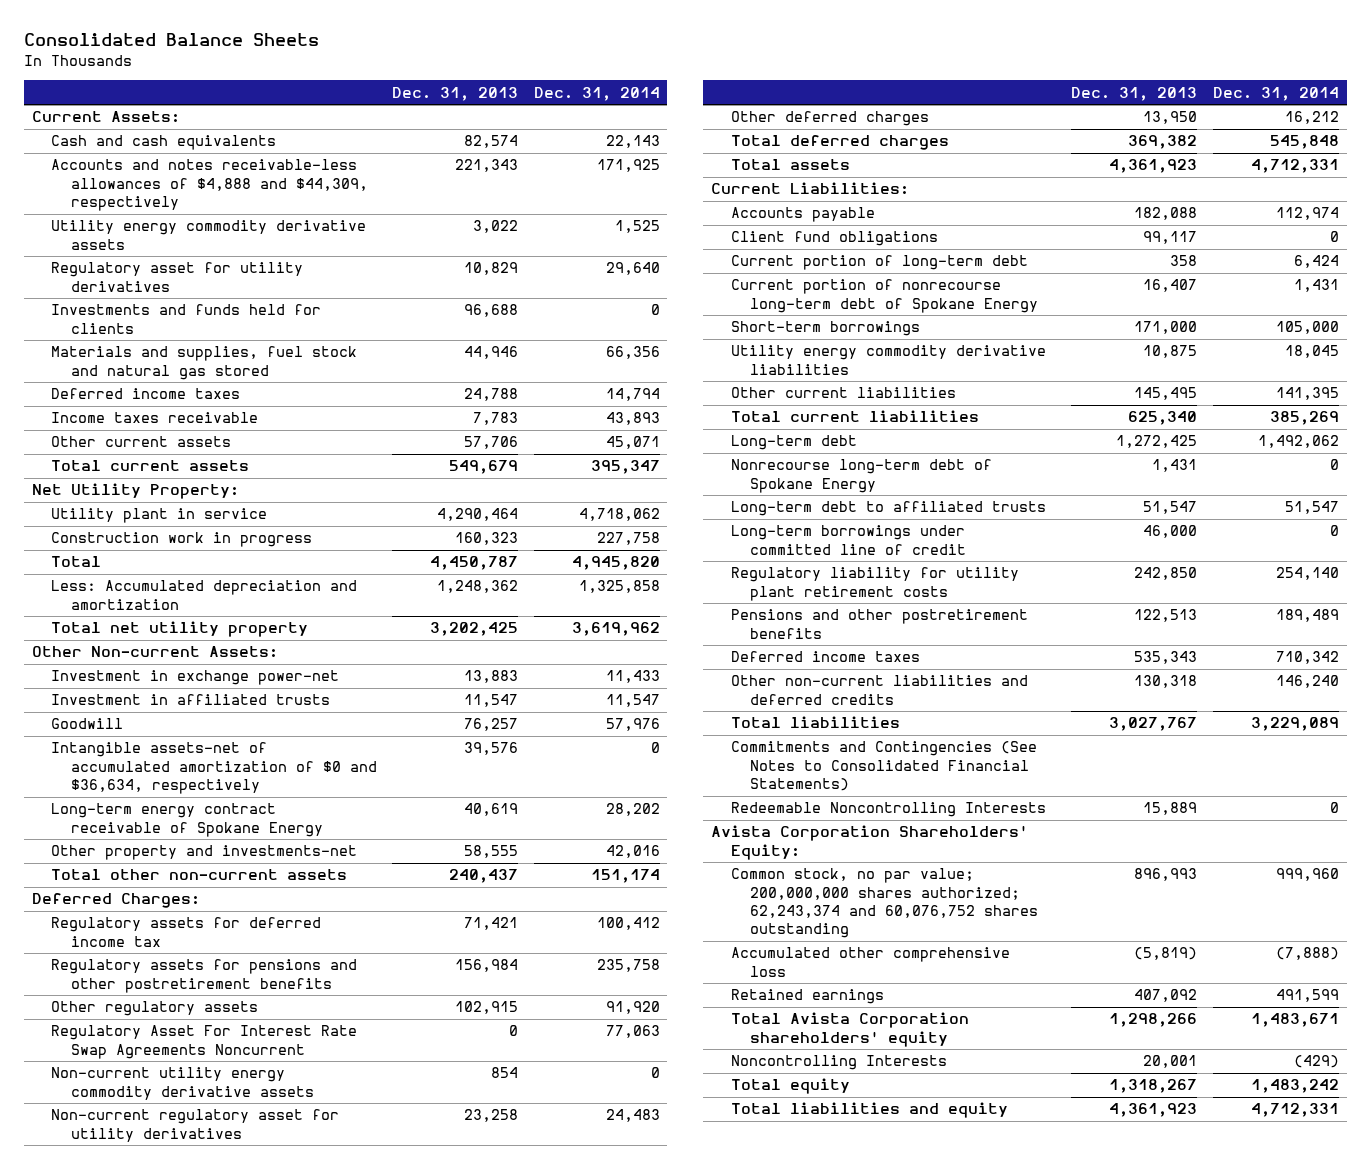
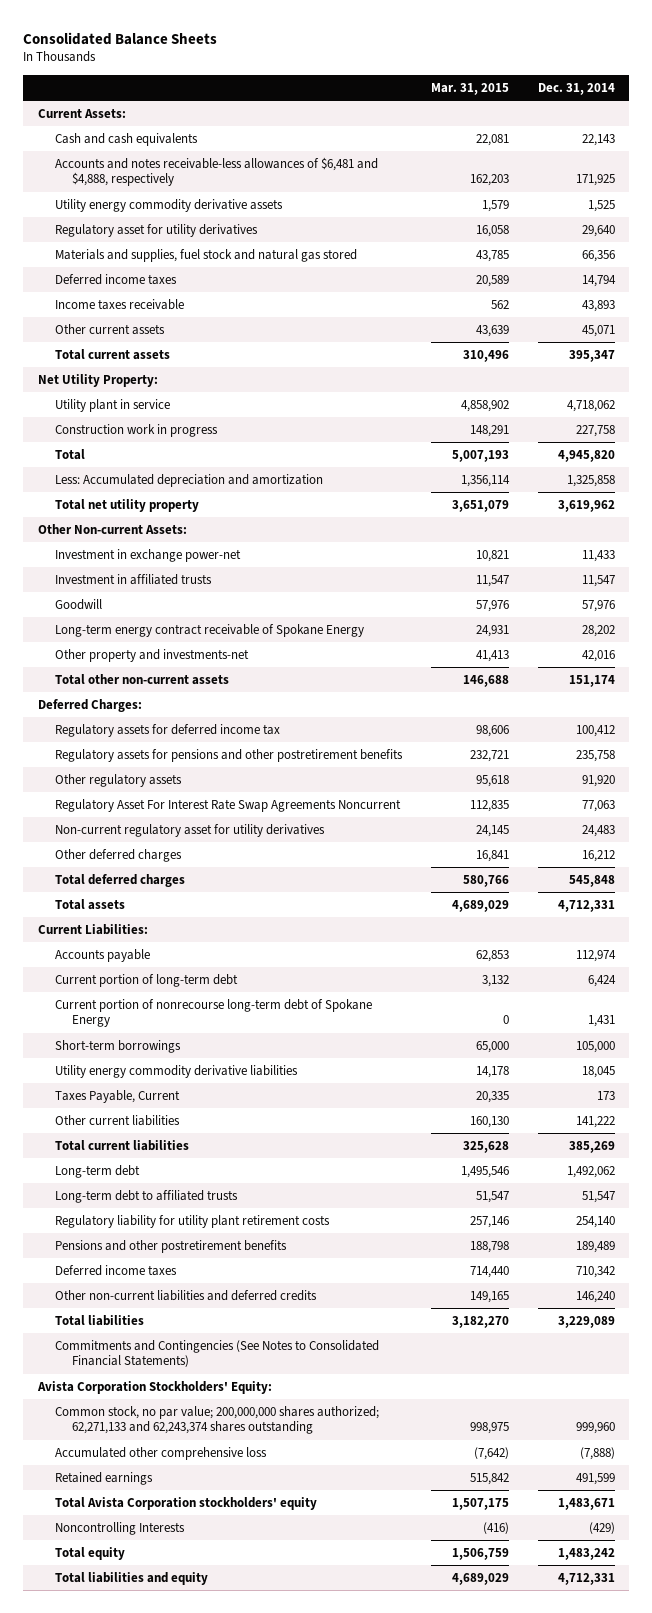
- | Dec. 31, 2013 | Dec. 31, 2014
+ | Mar. 31, 2015 | Dec. 31, 2014
- Accounts and notes receivable-less allowances of $4,888 and $44,309, respectively | 221,343 | 171,925
+ Accounts and notes receivable-less allowances of $6,481 and $4,888, respectively | 162,203 | 171,925
- Investments and funds held for clients | 96,688 | 0
- Intangible assets-net of accumulated amortization of $0 and $36,634, respectively | 39,576 | 0
- Non-current utility energy commodity derivative assets | 854 | 0
- Client fund obligations | 99,117 | 0
- Other current liabilities | 145,495 | 141,395
+ Taxes Payable, Current | 20,335 | 173
+ Other current liabilities | 160,130 | 141,222
- Nonrecourse long-term debt of Spokane Energy | 1,431 | 0
- Long-term borrowings under committed line of credit | 46,000 | 0
- Redeemable Noncontrolling Interests | 15,889 | 0
- Avista Corporation Shareholders' Equity:
- Common stock, no par value; 200,000,000 shares authorized; 62,243,374 and 60,076,752 shares outstanding | 896,993 | 999,960
+ Avista Corporation Stockholders' Equity:
+ Common stock, no par value; 200,000,000 shares authorized; 62,271,133 and 62,243,374 shares outstanding | 998,975 | 999,960
- Total Avista Corporation shareholders' equity | 1,298,266 | 1,483,671
+ Total Avista Corporation stockholders' equity | 1,507,175 | 1,483,671

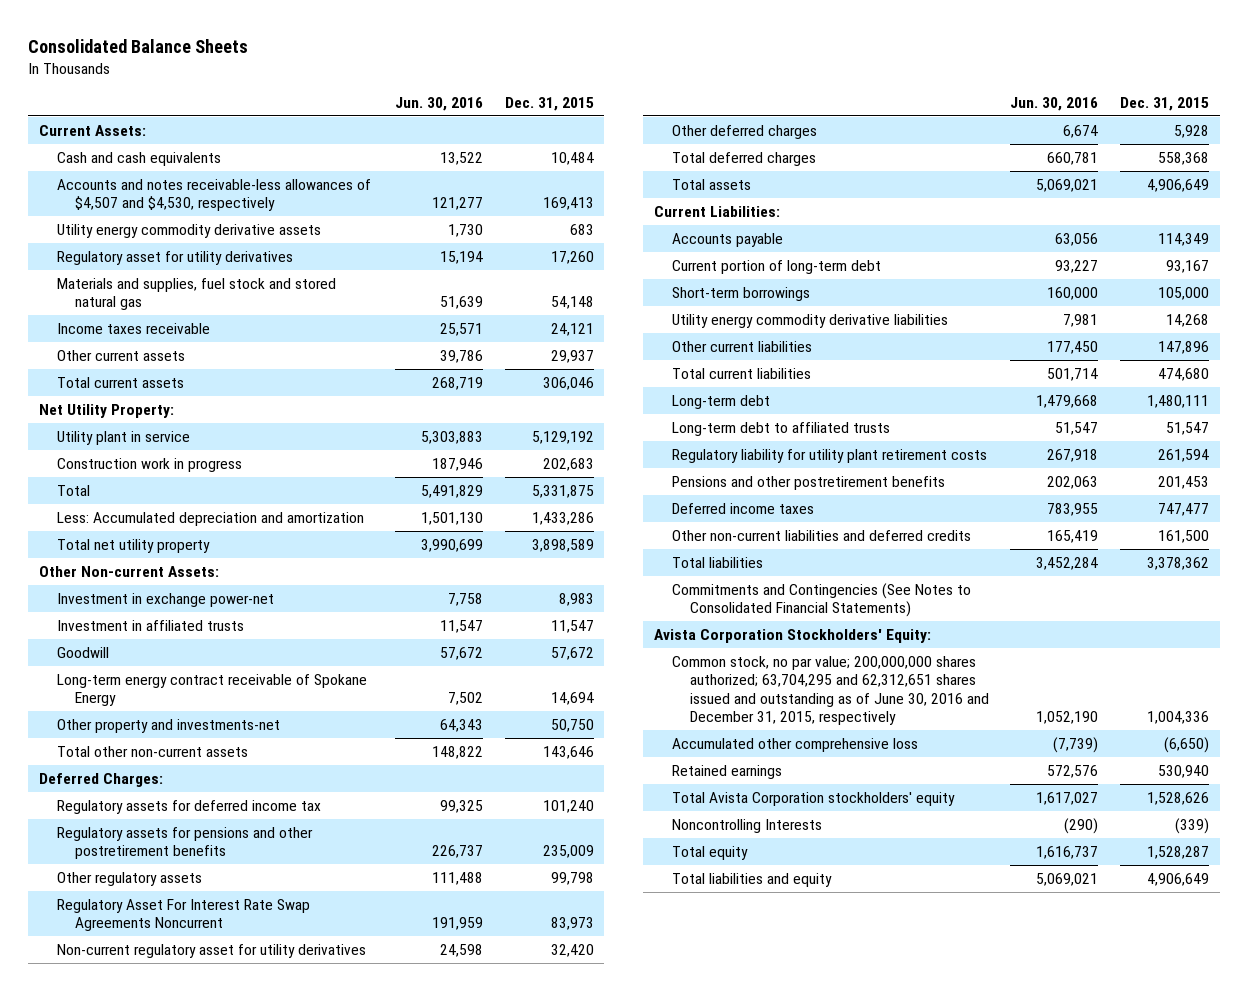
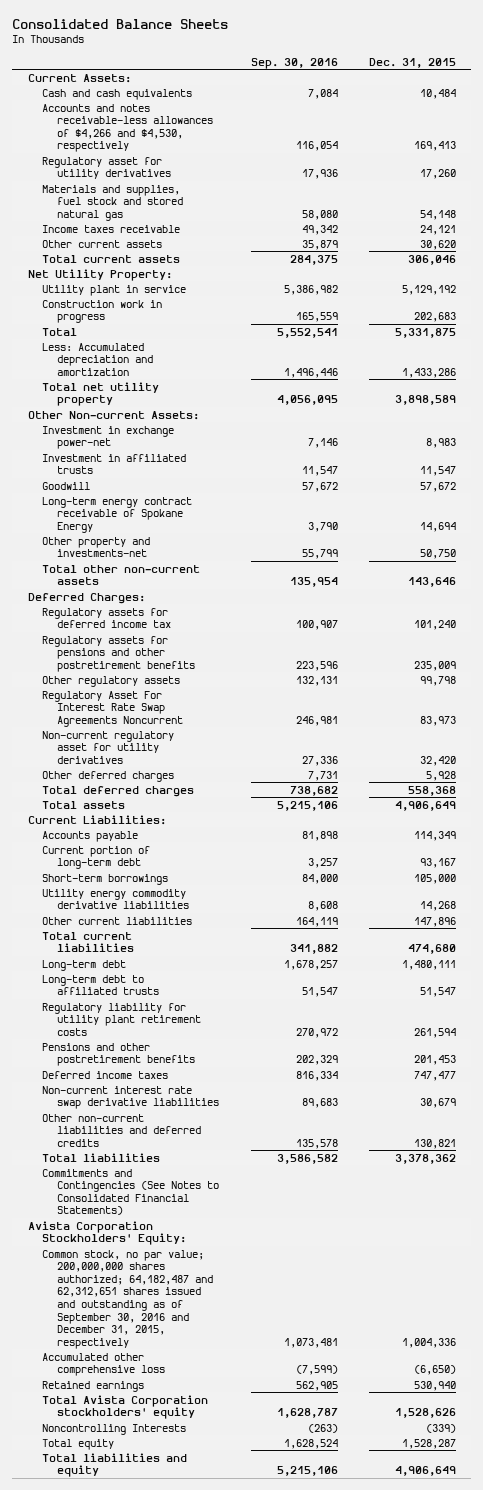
- | Jun. 30, 2016 | Dec. 31, 2015
+ | Sep. 30, 2016 | Dec. 31, 2015
- Accounts and notes receivable-less allowances of $4,507 and $4,530, respectively | 121,277 | 169,413
- Utility energy commodity derivative assets | 1,730 | 683
+ Accounts and notes receivable-less allowances of $4,266 and $4,530, respectively | 116,054 | 169,413
- Other current assets | 39,786 | 29,937
+ Other current assets | 35,879 | 30,620
- Other non-current liabilities and deferred credits | 165,419 | 161,500
+ Non-current interest rate swap derivative liabilities | 89,683 | 30,679
+ Other non-current liabilities and deferred credits | 135,578 | 130,821
- Common stock, no par value; 200,000,000 shares authorized; 63,704,295 and 62,312,651 shares issued and outstanding as of June 30, 2016 and December 31, 2015, respectively | 1,052,190 | 1,004,336
+ Common stock, no par value; 200,000,000 shares authorized; 64,182,487 and 62,312,651 shares issued and outstanding as of September 30, 2016 and December 31, 2015, respectively | 1,073,481 | 1,004,336

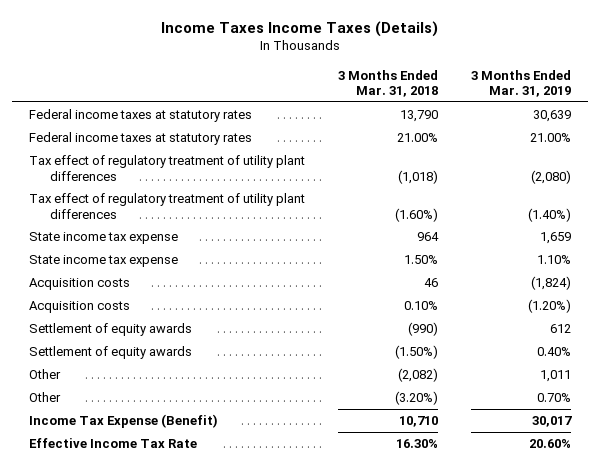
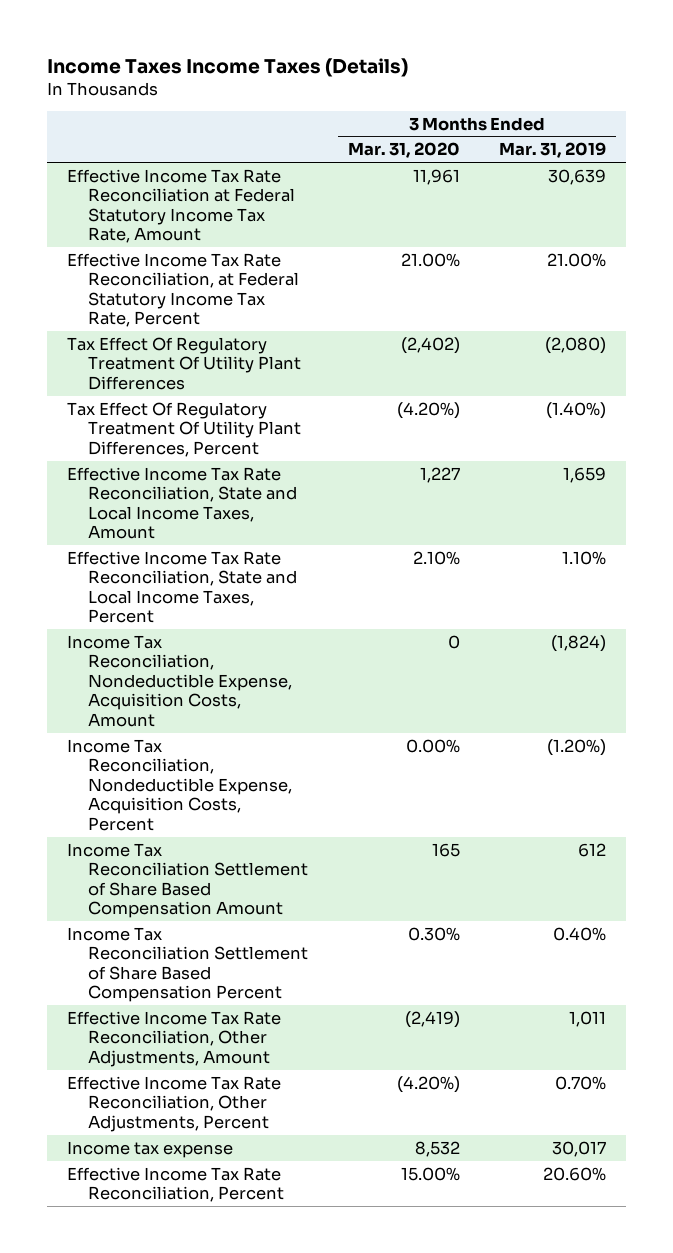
- | 3 Months Ended Mar. 31, 2018 | 3 Months Ended Mar. 31, 2019
+ | 3 Months Ended Mar. 31, 2020 | 3 Months Ended Mar. 31, 2019
- Federal income taxes at statutory rates | 13,790 | 30,639
- Federal income taxes at statutory rates | 21.00% | 21.00%
- Tax effect of regulatory treatment of utility plant differences | (1,018) | (2,080)
- Tax effect of regulatory treatment of utility plant differences | (1.60%) | (1.40%)
- State income tax expense | 964 | 1,659
- State income tax expense | 1.50% | 1.10%
- Acquisition costs | 46 | (1,824)
- Acquisition costs | 0.10% | (1.20%)
- Settlement of equity awards | (990) | 612
- Settlement of equity awards | (1.50%) | 0.40%
- Other | (2,082) | 1,011
- Other | (3.20%) | 0.70%
- Income Tax Expense (Benefit) | 10,710 | 30,017
- Effective Income Tax Rate | 16.30% | 20.60%
+ Effective Income Tax Rate Reconciliation at Federal Statutory Income Tax Rate, Amount | 11,961 | 30,639
+ Effective Income Tax Rate Reconciliation, at Federal Statutory Income Tax Rate, Percent | 21.00% | 21.00%
+ Tax Effect Of Regulatory Treatment Of Utility Plant Differences | (2,402) | (2,080)
+ Tax Effect Of Regulatory Treatment Of Utility Plant Differences, Percent | (4.20%) | (1.40%)
+ Effective Income Tax Rate Reconciliation, State and Local Income Taxes, Amount | 1,227 | 1,659
+ Effective Income Tax Rate Reconciliation, State and Local Income Taxes, Percent | 2.10% | 1.10%
+ Income Tax Reconciliation, Nondeductible Expense, Acquisition Costs, Amount | 0 | (1,824)
+ Income Tax Reconciliation, Nondeductible Expense, Acquisition Costs, Percent | 0.00% | (1.20%)
+ Income Tax Reconciliation Settlement of Share Based Compensation Amount | 165 | 612
+ Income Tax Reconciliation Settlement of Share Based Compensation Percent | 0.30% | 0.40%
+ Effective Income Tax Rate Reconciliation, Other Adjustments, Amount | (2,419) | 1,011
+ Effective Income Tax Rate Reconciliation, Other Adjustments, Percent | (4.20%) | 0.70%
+ Income tax expense | 8,532 | 30,017
+ Effective Income Tax Rate Reconciliation, Percent | 15.00% | 20.60%

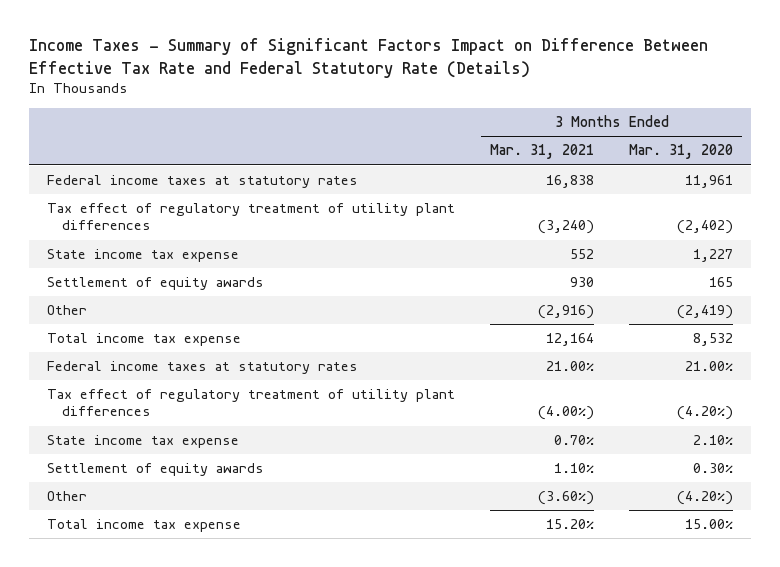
- Income Taxes Income Taxes (Details)
+ Income Taxes - Summary of Significant Factors Impact on Difference Between Effective Tax Rate and Federal Statutory Rate (Details)
- | 3 Months Ended Mar. 31, 2020 | 3 Months Ended Mar. 31, 2019
+ | 3 Months Ended Mar. 31, 2021 | 3 Months Ended Mar. 31, 2020
- Effective Income Tax Rate Reconciliation at Federal Statutory Income Tax Rate, Amount | 11,961 | 30,639
- Effective Income Tax Rate Reconciliation, at Federal Statutory Income Tax Rate, Percent | 21.00% | 21.00%
- Tax Effect Of Regulatory Treatment Of Utility Plant Differences | (2,402) | (2,080)
- Tax Effect Of Regulatory Treatment Of Utility Plant Differences, Percent | (4.20%) | (1.40%)
- Effective Income Tax Rate Reconciliation, State and Local Income Taxes, Amount | 1,227 | 1,659
- Effective Income Tax Rate Reconciliation, State and Local Income Taxes, Percent | 2.10% | 1.10%
- Income Tax Reconciliation, Nondeductible Expense, Acquisition Costs, Amount | 0 | (1,824)
- Income Tax Reconciliation, Nondeductible Expense, Acquisition Costs, Percent | 0.00% | (1.20%)
- Income Tax Reconciliation Settlement of Share Based Compensation Amount | 165 | 612
- Income Tax Reconciliation Settlement of Share Based Compensation Percent | 0.30% | 0.40%
- Effective Income Tax Rate Reconciliation, Other Adjustments, Amount | (2,419) | 1,011
- Effective Income Tax Rate Reconciliation, Other Adjustments, Percent | (4.20%) | 0.70%
- Income tax expense | 8,532 | 30,017
- Effective Income Tax Rate Reconciliation, Percent | 15.00% | 20.60%
+ Federal income taxes at statutory rates | 16,838 | 11,961
+ Tax effect of regulatory treatment of utility plant differences | (3,240) | (2,402)
+ State income tax expense | 552 | 1,227
+ Settlement of equity awards | 930 | 165
+ Other | (2,916) | (2,419)
+ Total income tax expense | 12,164 | 8,532
+ Federal income taxes at statutory rates | 21.00% | 21.00%
+ Tax effect of regulatory treatment of utility plant differences | (4.00%) | (4.20%)
+ State income tax expense | 0.70% | 2.10%
+ Settlement of equity awards | 1.10% | 0.30%
+ Other | (3.60%) | (4.20%)
+ Total income tax expense | 15.20% | 15.00%

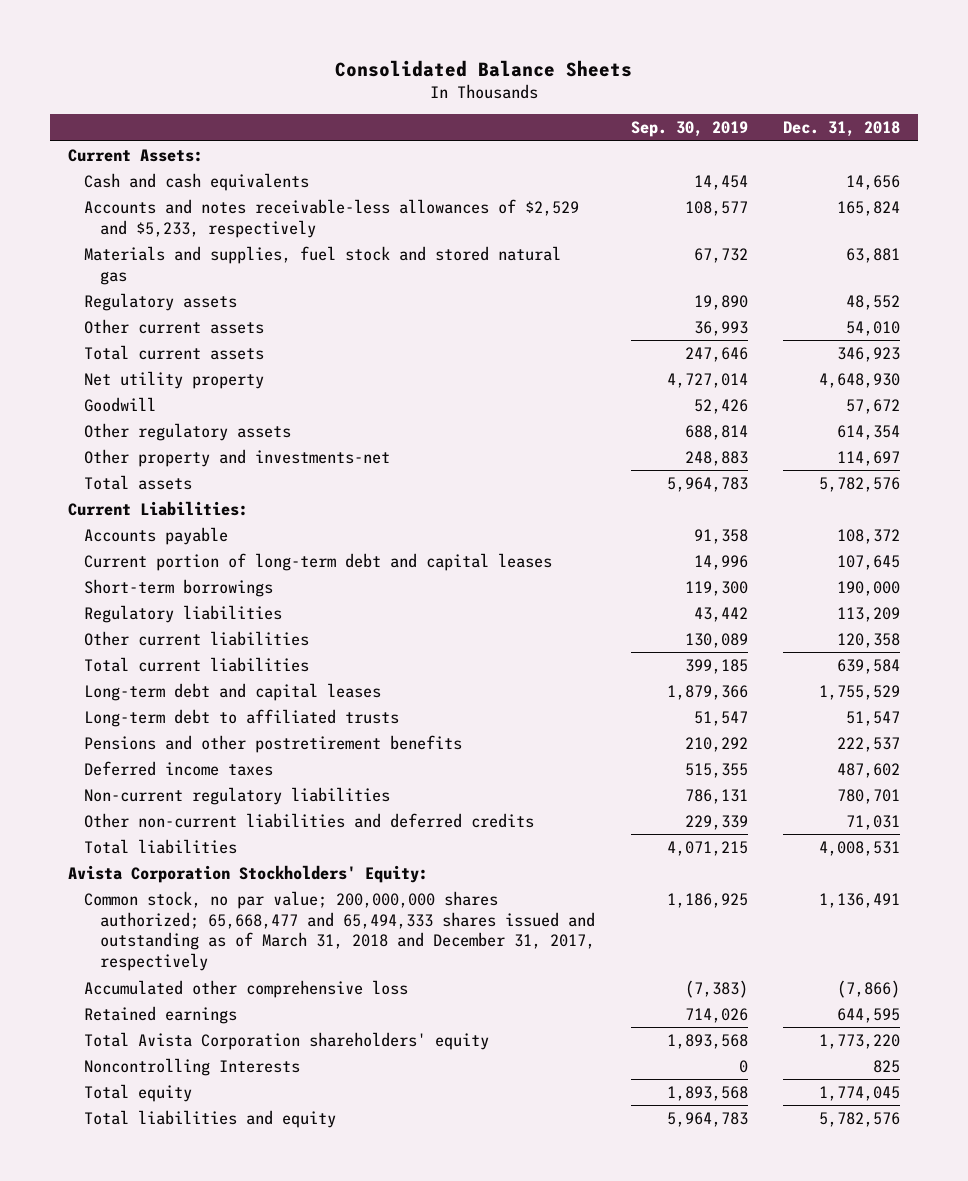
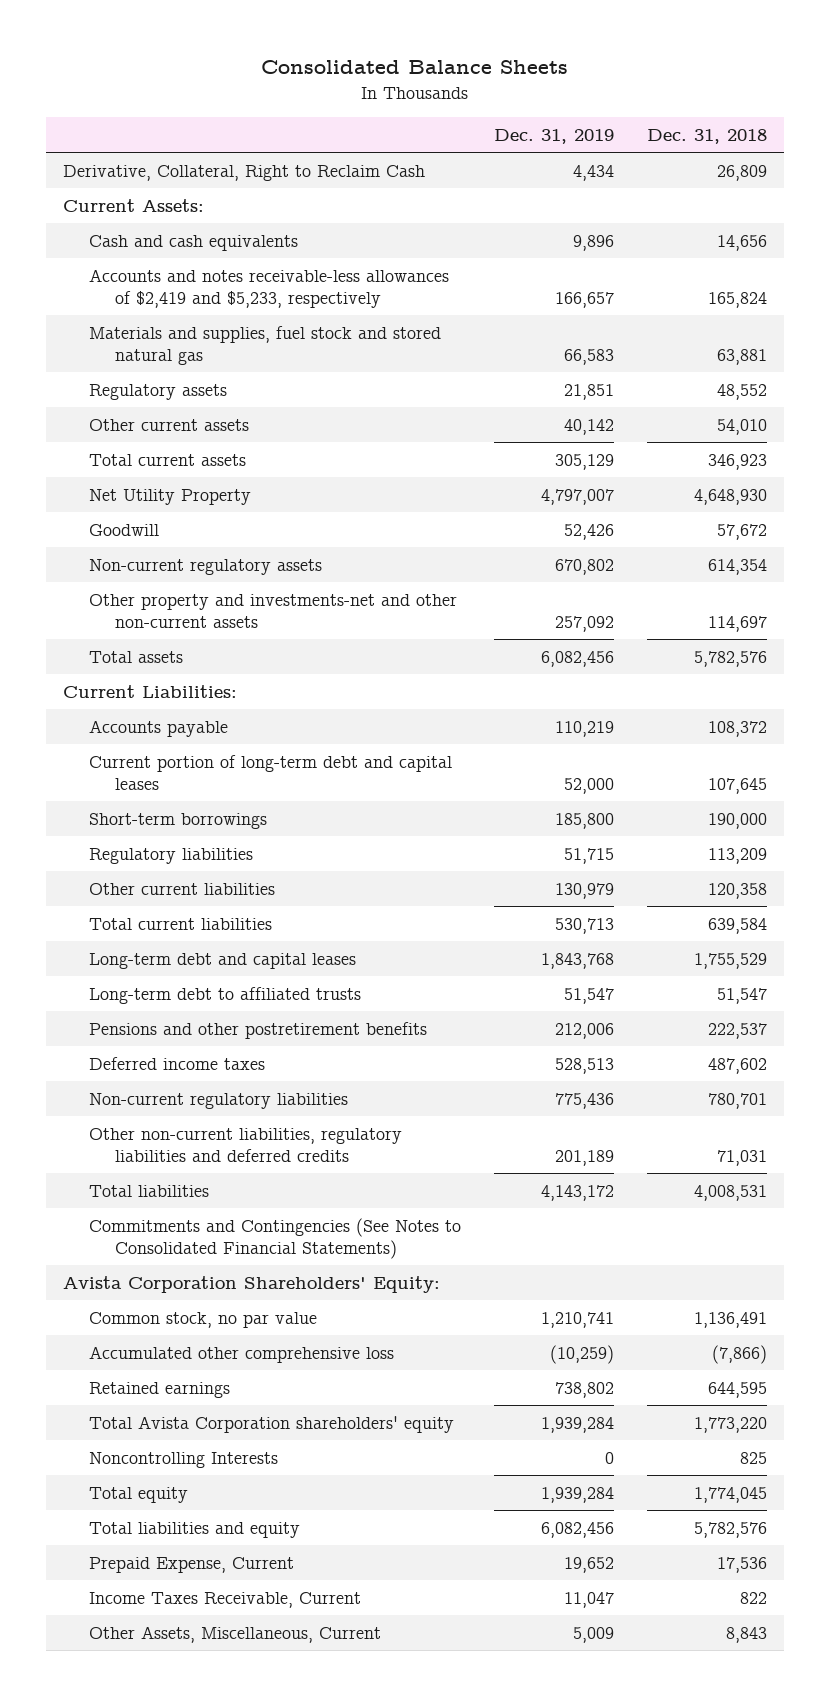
- | Sep. 30, 2019 | Dec. 31, 2018
+ | Dec. 31, 2019 | Dec. 31, 2018
+ Derivative, Collateral, Right to Reclaim Cash | 4,434 | 26,809
- Accounts and notes receivable-less allowances of $2,529 and $5,233, respectively | 108,577 | 165,824
+ Accounts and notes receivable-less allowances of $2,419 and $5,233, respectively | 166,657 | 165,824
- Net utility property | 4,727,014 | 4,648,930
+ Net Utility Property | 4,797,007 | 4,648,930
- Other regulatory assets | 688,814 | 614,354
- Other property and investments-net | 248,883 | 114,697
+ Non-current regulatory assets | 670,802 | 614,354
+ Other property and investments-net and other non-current assets | 257,092 | 114,697
- Other non-current liabilities and deferred credits | 229,339 | 71,031
+ Other non-current liabilities, regulatory liabilities and deferred credits | 201,189 | 71,031
- Avista Corporation Stockholders' Equity:
- Common stock, no par value; 200,000,000 shares authorized; 65,668,477 and 65,494,333 shares issued and outstanding as of March 31, 2018 and December 31, 2017, respectively | 1,186,925 | 1,136,491
+ Commitments and Contingencies (See Notes to Consolidated Financial Statements)
+ Avista Corporation Shareholders' Equity:
+ Common stock, no par value | 1,210,741 | 1,136,491
+ Prepaid Expense, Current | 19,652 | 17,536
+ Income Taxes Receivable, Current | 11,047 | 822
+ Other Assets, Miscellaneous, Current | 5,009 | 8,843

